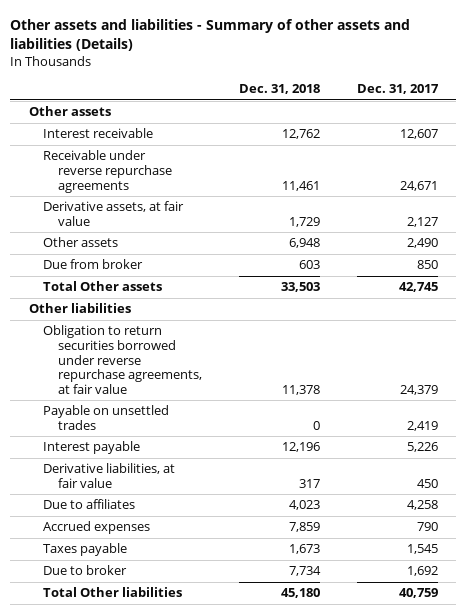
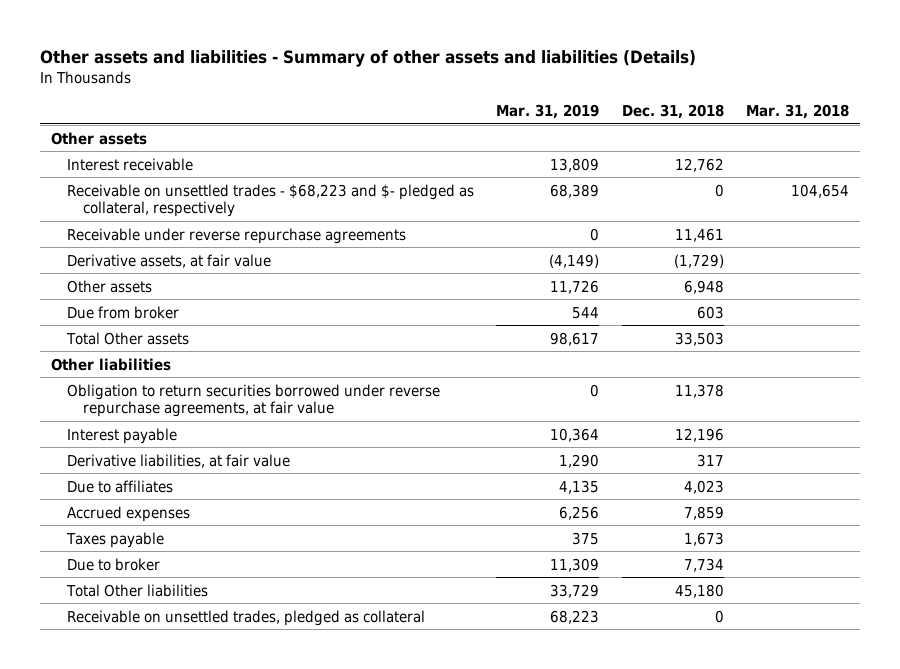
- | Dec. 31, 2018 | Dec. 31, 2017
+ | Mar. 31, 2019 | Dec. 31, 2018 | Mar. 31, 2018
+ Receivable on unsettled trades - $68,223 and $- pledged as collateral, respectively | 68,389 | 0 | 104,654
- Derivative assets, at fair value | 1,729 | 2,127
+ Derivative assets, at fair value | (4,149) | (1,729) |
- Payable on unsettled trades | 0 | 2,419
+ Receivable on unsettled trades, pledged as collateral | 68,223 | 0 |

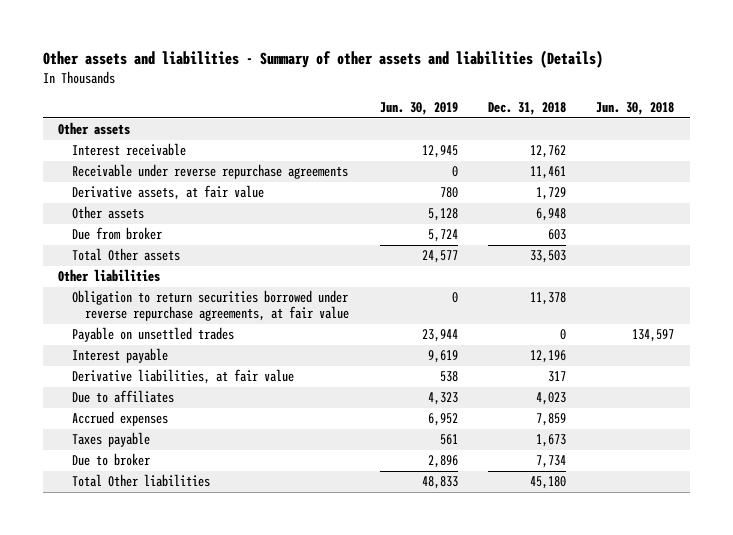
- | Mar. 31, 2019 | Dec. 31, 2018 | Mar. 31, 2018
+ | Jun. 30, 2019 | Dec. 31, 2018 | Jun. 30, 2018
- Receivable on unsettled trades - $68,223 and $- pledged as collateral, respectively | 68,389 | 0 | 104,654
- Derivative assets, at fair value | (4,149) | (1,729) |
+ Derivative assets, at fair value | 780 | 1,729 |
+ Payable on unsettled trades | 23,944 | 0 | 134,597
- Receivable on unsettled trades, pledged as collateral | 68,223 | 0 |

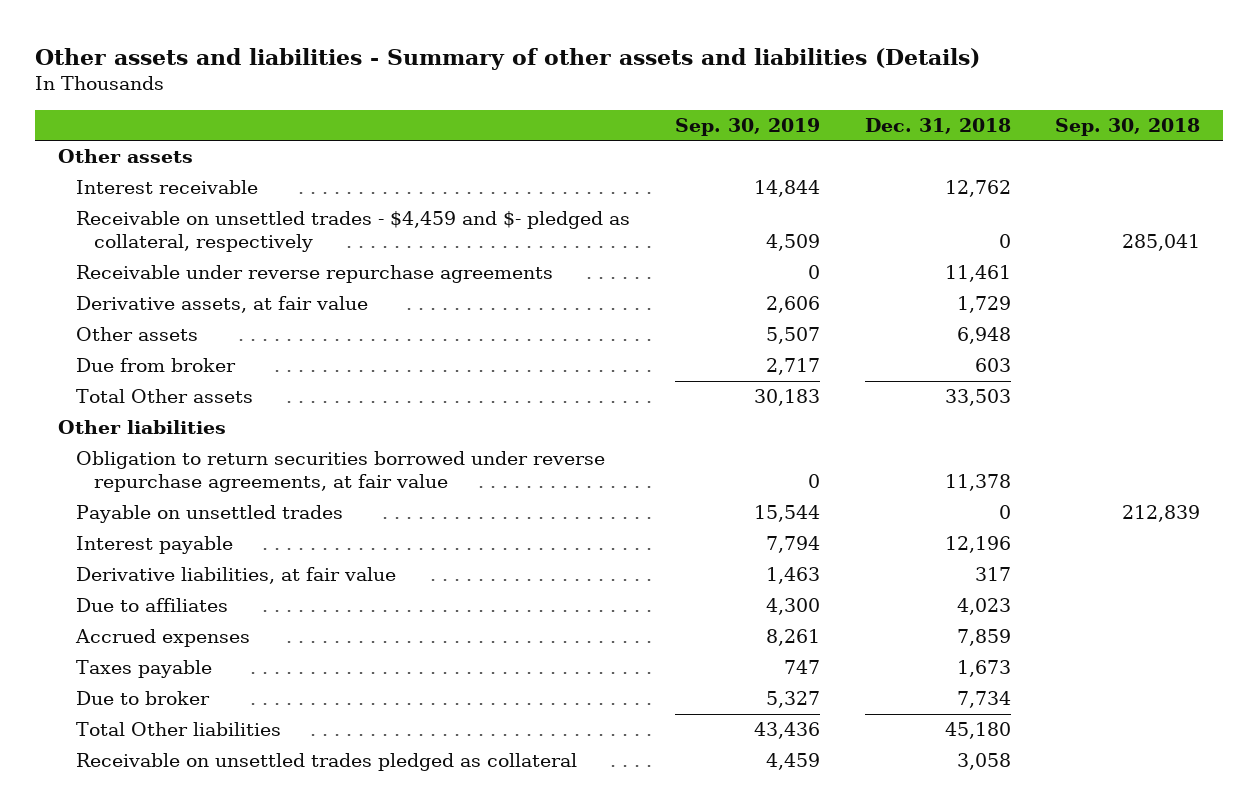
- | Jun. 30, 2019 | Dec. 31, 2018 | Jun. 30, 2018
+ | Sep. 30, 2019 | Dec. 31, 2018 | Sep. 30, 2018
+ Receivable on unsettled trades - $4,459 and $- pledged as collateral, respectively | 4,509 | 0 | 285,041
+ Receivable on unsettled trades pledged as collateral | 4,459 | 3,058 |

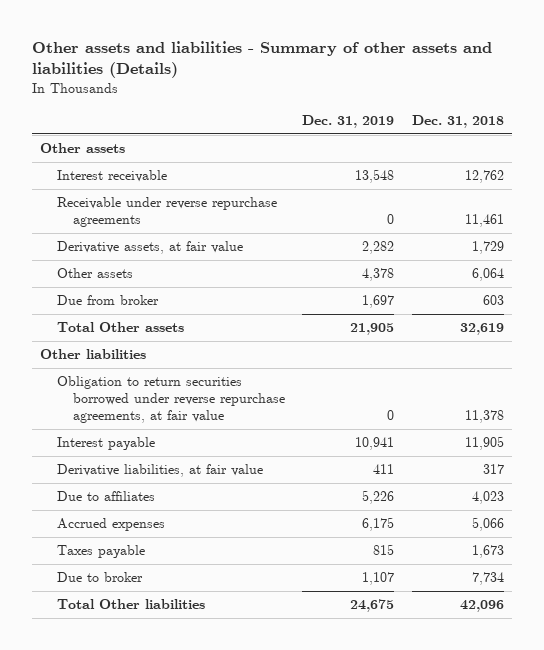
- | Sep. 30, 2019 | Dec. 31, 2018 | Sep. 30, 2018
+ | Dec. 31, 2019 | Dec. 31, 2018
- Receivable on unsettled trades - $4,459 and $- pledged as collateral, respectively | 4,509 | 0 | 285,041
- Other assets | 5,507 | 6,948 |
+ Other assets | 4,378 | 6,064
- Total Other assets | 30,183 | 33,503 |
+ Total Other assets | 21,905 | 32,619
- Payable on unsettled trades | 15,544 | 0 | 212,839
- Interest payable | 7,794 | 12,196 |
+ Interest payable | 10,941 | 11,905
- Accrued expenses | 8,261 | 7,859 |
+ Accrued expenses | 6,175 | 5,066
- Total Other liabilities | 43,436 | 45,180 |
- Receivable on unsettled trades pledged as collateral | 4,459 | 3,058 |
+ Total Other liabilities | 24,675 | 42,096

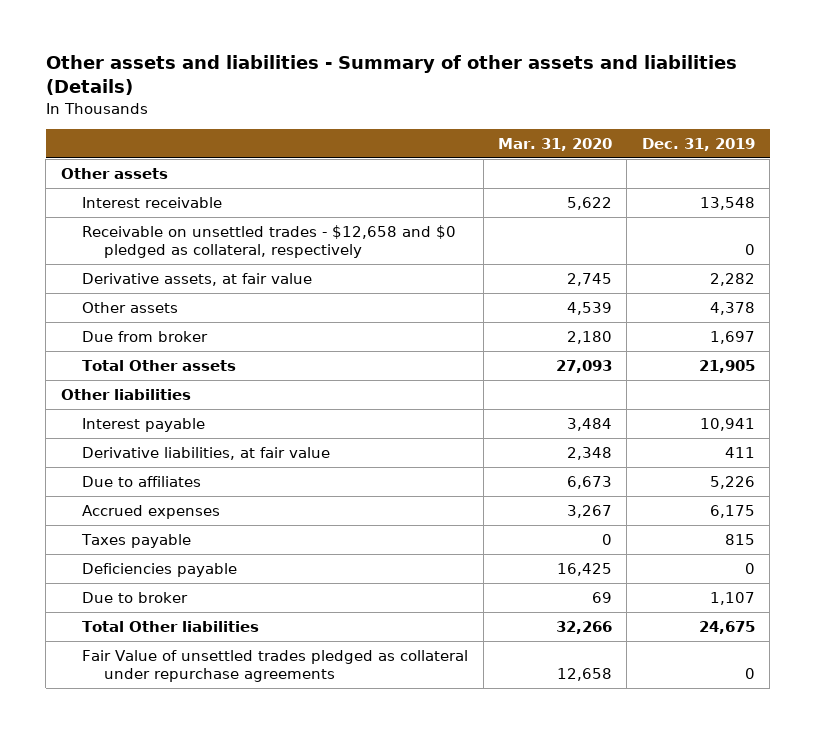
- | Dec. 31, 2019 | Dec. 31, 2018
+ | Mar. 31, 2020 | Dec. 31, 2019
- Receivable under reverse repurchase agreements | 0 | 11,461
+ Receivable on unsettled trades - $12,658 and $0 pledged as collateral, respectively | | 0
- Obligation to return securities borrowed under reverse repurchase agreements, at fair value | 0 | 11,378
+ Deficiencies payable | 16,425 | 0
+ Fair Value of unsettled trades pledged as collateral under repurchase agreements | 12,658 | 0

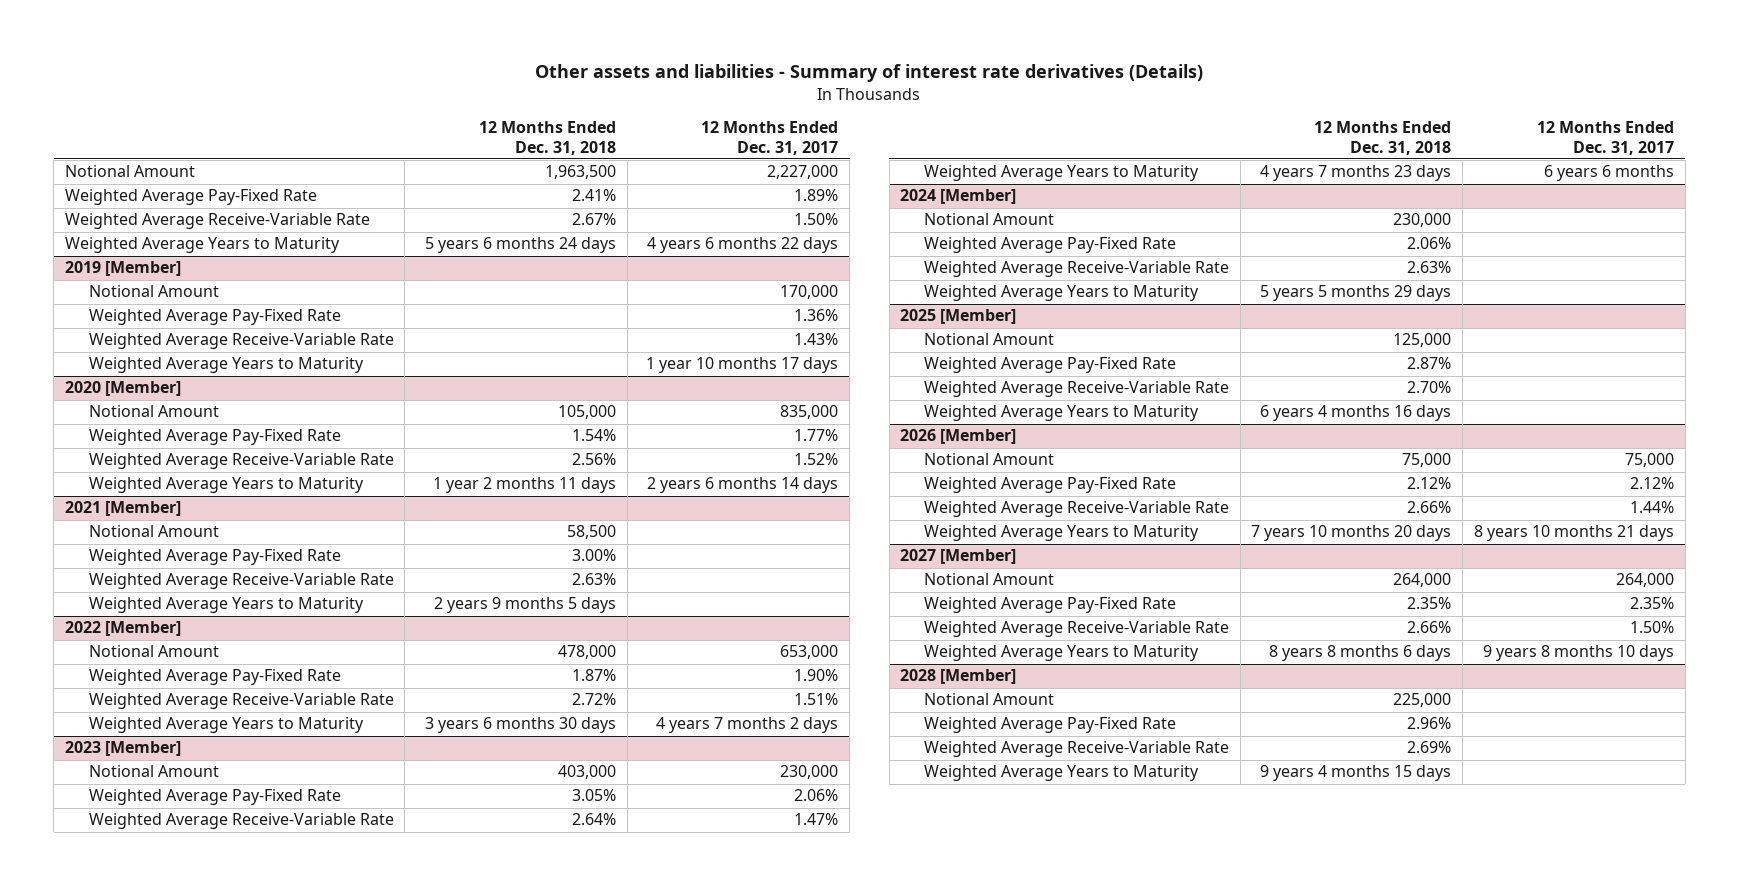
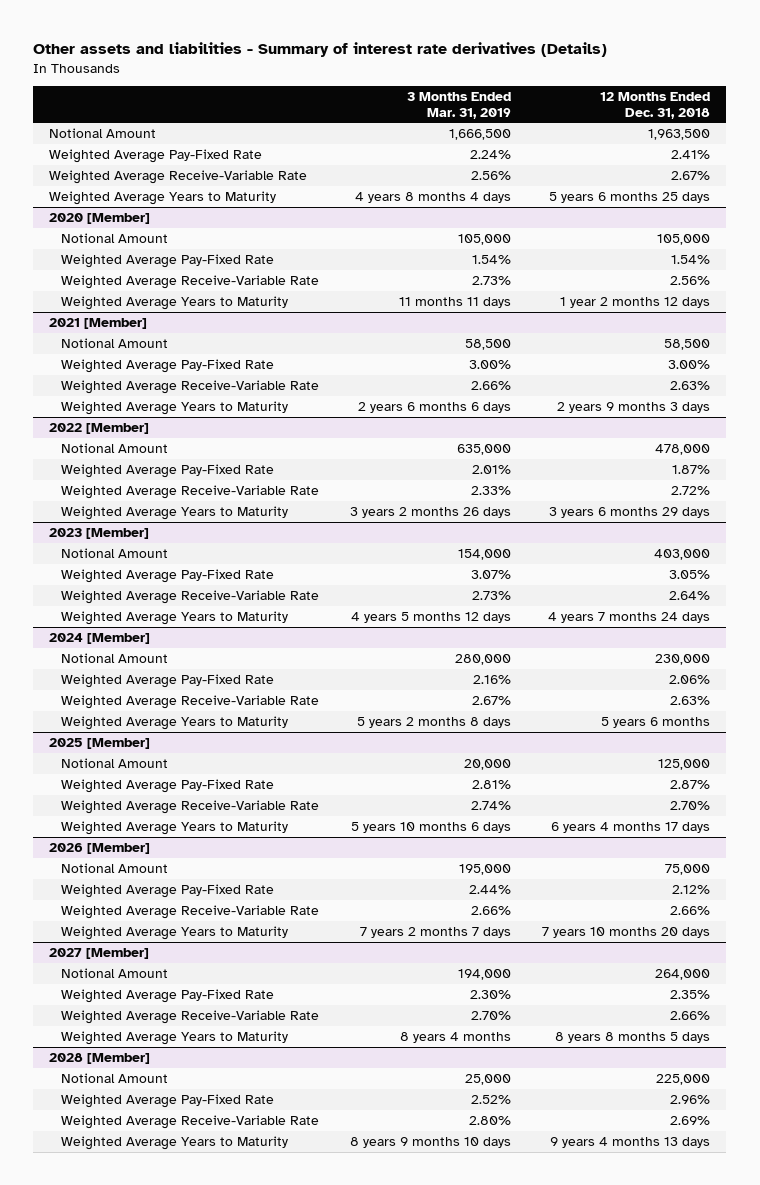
- | 12 Months Ended Dec. 31, 2018 | 12 Months Ended Dec. 31, 2017
+ | 3 Months Ended Mar. 31, 2019 | 12 Months Ended Dec. 31, 2018
- Weighted Average Years to Maturity | 5 years 6 months 24 days | 4 years 6 months 22 days
- 2019 [Member]
- Notional Amount | | 170,000
- Weighted Average Pay-Fixed Rate | | 1.36%
- Weighted Average Receive-Variable Rate | | 1.43%
- Weighted Average Years to Maturity | | 1 year 10 months 17 days
+ Weighted Average Years to Maturity | 4 years 8 months 4 days | 5 years 6 months 25 days
@ 2020 [Member]
- Weighted Average Years to Maturity | 1 year 2 months 11 days | 2 years 6 months 14 days
+ Weighted Average Years to Maturity | 11 months 11 days | 1 year 2 months 12 days
@ 2021 [Member]
- Weighted Average Years to Maturity | 2 years 9 months 5 days |
+ Weighted Average Years to Maturity | 2 years 6 months 6 days | 2 years 9 months 3 days
@ 2022 [Member]
- Weighted Average Years to Maturity | 3 years 6 months 30 days | 4 years 7 months 2 days
+ Weighted Average Years to Maturity | 3 years 2 months 26 days | 3 years 6 months 29 days
@ 2023 [Member]
- Weighted Average Years to Maturity | 4 years 7 months 23 days | 6 years 6 months
+ Weighted Average Years to Maturity | 4 years 5 months 12 days | 4 years 7 months 24 days
@ 2024 [Member]
- Weighted Average Years to Maturity | 5 years 5 months 29 days |
+ Weighted Average Years to Maturity | 5 years 2 months 8 days | 5 years 6 months
@ 2025 [Member]
- Weighted Average Years to Maturity | 6 years 4 months 16 days |
+ Weighted Average Years to Maturity | 5 years 10 months 6 days | 6 years 4 months 17 days
@ 2027 [Member]
- Weighted Average Years to Maturity | 8 years 8 months 6 days | 9 years 8 months 10 days
+ Weighted Average Years to Maturity | 8 years 4 months | 8 years 8 months 5 days
@ 2028 [Member]
- Weighted Average Years to Maturity | 9 years 4 months 15 days |
+ Weighted Average Years to Maturity | 8 years 9 months 10 days | 9 years 4 months 13 days

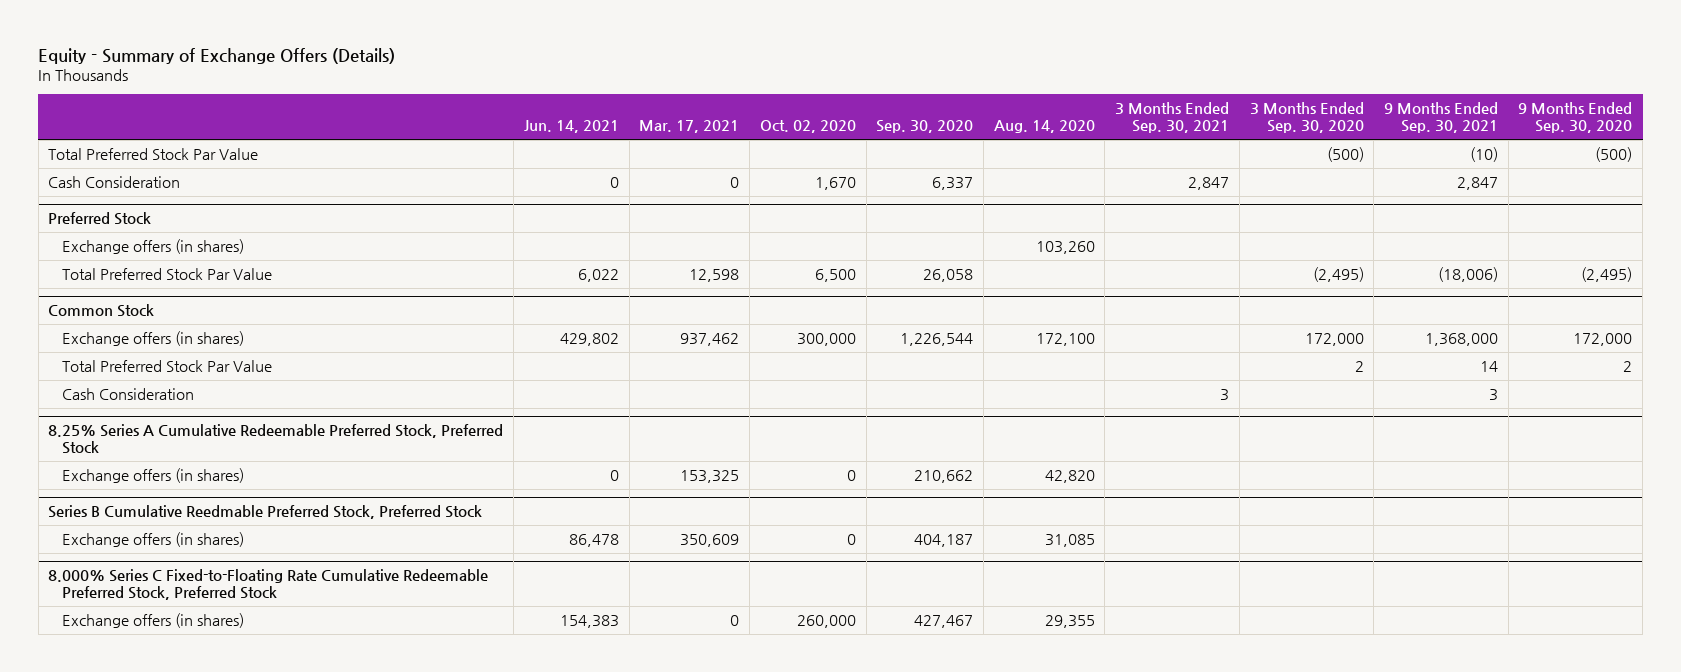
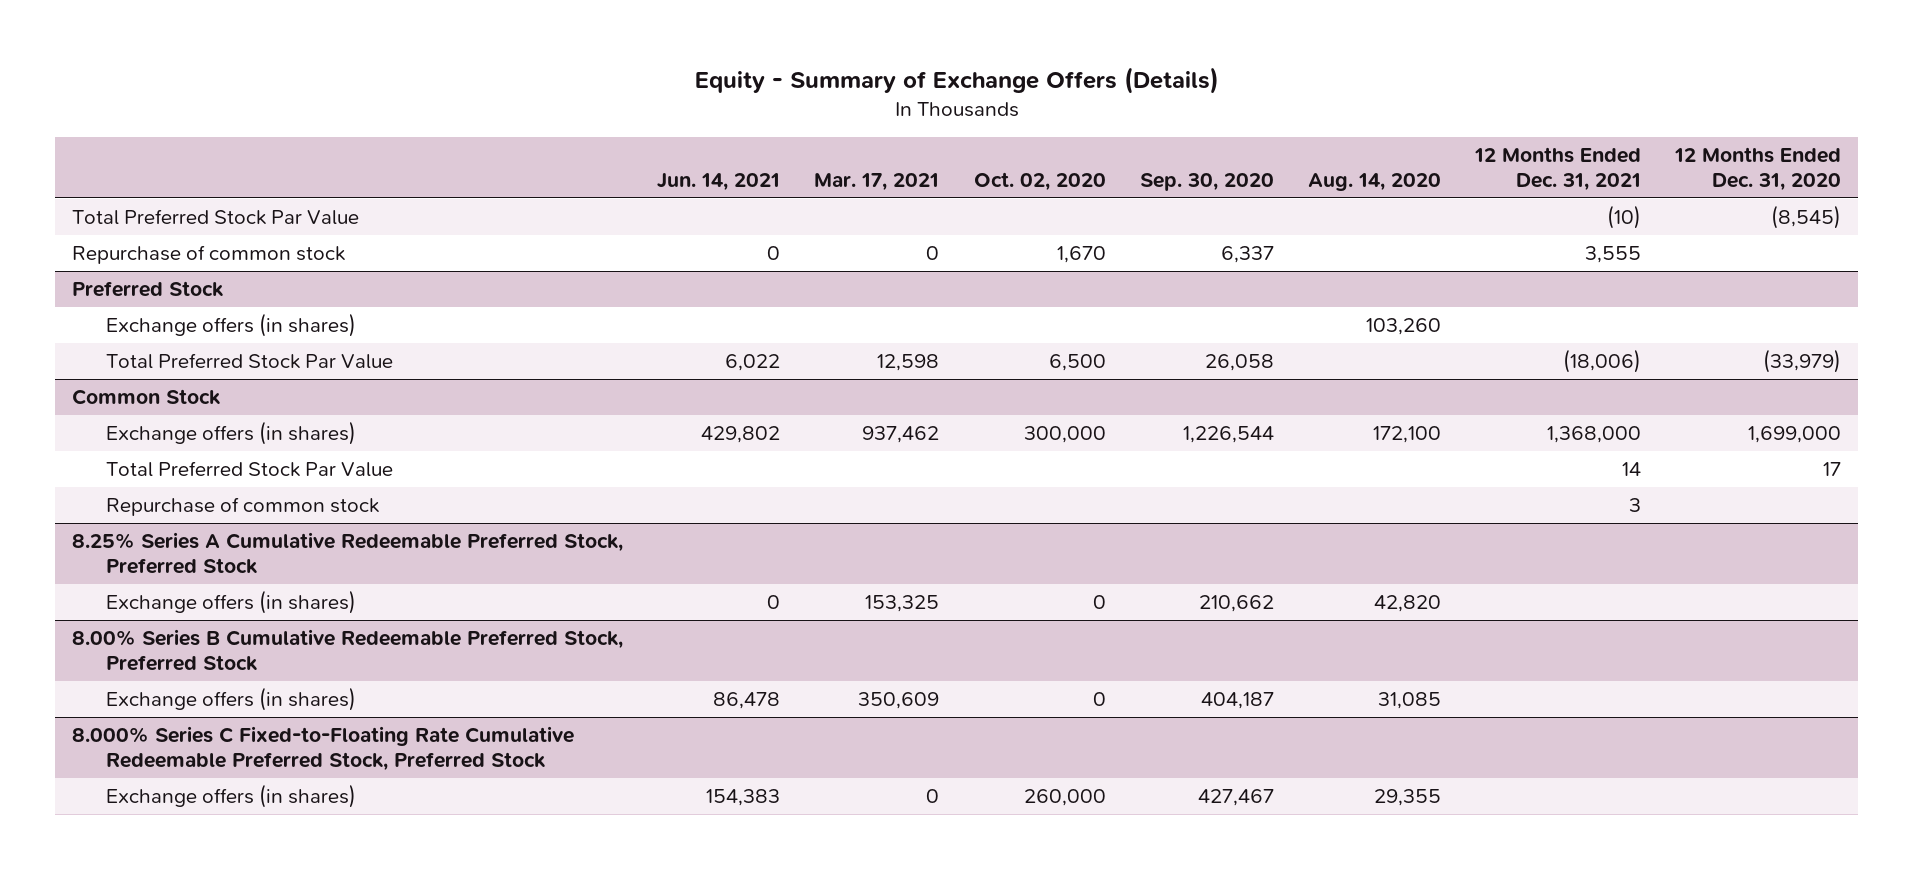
- | Jun. 14, 2021 | Mar. 17, 2021 | Oct. 02, 2020 | Sep. 30, 2020 | Aug. 14, 2020 | 3 Months Ended Sep. 30, 2021 | 3 Months Ended Sep. 30, 2020 | 9 Months Ended Sep. 30, 2021 | 9 Months Ended Sep. 30, 2020
+ | Jun. 14, 2021 | Mar. 17, 2021 | Oct. 02, 2020 | Sep. 30, 2020 | Aug. 14, 2020 | 12 Months Ended Dec. 31, 2021 | 12 Months Ended Dec. 31, 2020
- Cash Consideration | 0 | 0 | 1,670 | 6,337 | | 2,847 | | 2,847 |
+ Repurchase of common stock | 0 | 0 | 1,670 | 6,337 | | 3,555 |
@ Common Stock
- Cash Consideration | | | | | | 3 | | 3 |
+ Repurchase of common stock | | | | | | 3 |
- Series B Cumulative Reedmable Preferred Stock, Preferred Stock
+ 8.00% Series B Cumulative Redeemable Preferred Stock, Preferred Stock

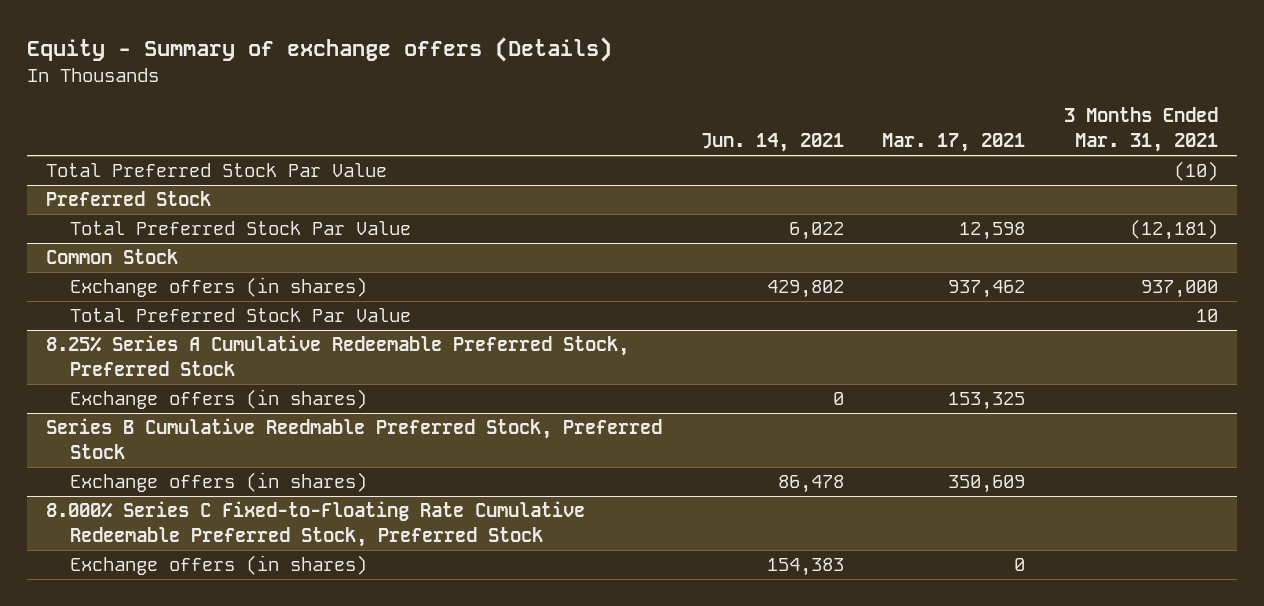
- Equity - Summary of Exchange Offers (Details)
+ Equity - Summary of exchange offers (Details)
- | Jun. 14, 2021 | Mar. 17, 2021 | Oct. 02, 2020 | Sep. 30, 2020 | Aug. 14, 2020 | 12 Months Ended Dec. 31, 2021 | 12 Months Ended Dec. 31, 2020
+ | Jun. 14, 2021 | Mar. 17, 2021 | 3 Months Ended Mar. 31, 2021
- Repurchase of common stock | 0 | 0 | 1,670 | 6,337 | | 3,555 |
@ Preferred Stock
- Exchange offers (in shares) | | | | | 103,260 | |
@ Common Stock
- Repurchase of common stock | | | | | | 3 |
- 8.00% Series B Cumulative Redeemable Preferred Stock, Preferred Stock
+ Series B Cumulative Reedmable Preferred Stock, Preferred Stock

